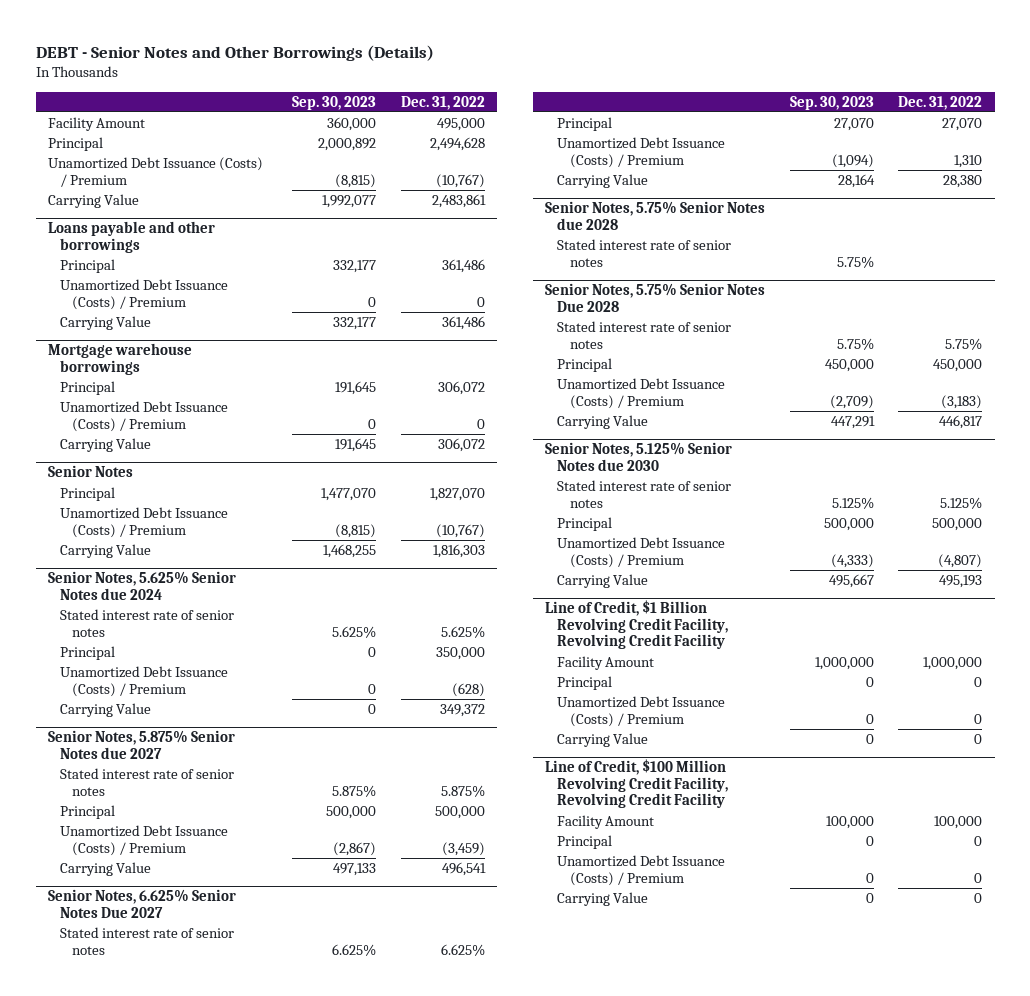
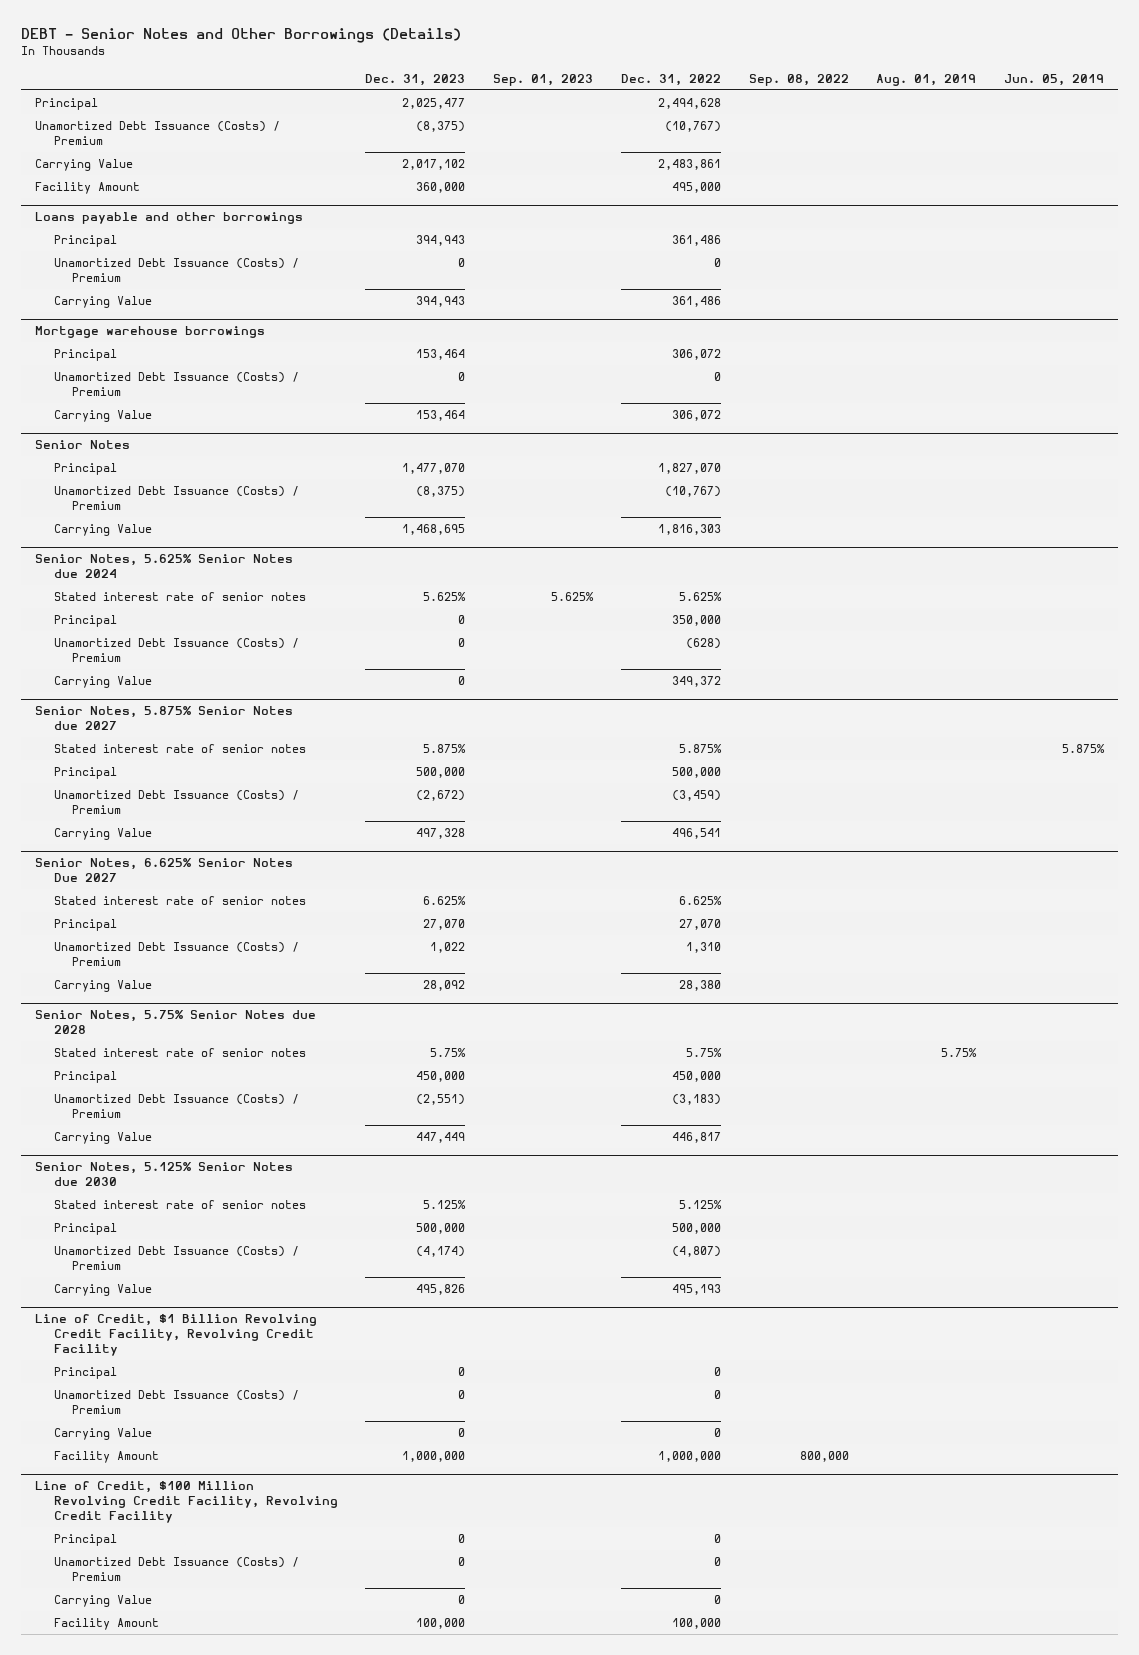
- | Sep. 30, 2023 | Dec. 31, 2022
+ | Dec. 31, 2023 | Sep. 01, 2023 | Dec. 31, 2022 | Sep. 08, 2022 | Aug. 01, 2019 | Jun. 05, 2019
moved down: Facility Amount | 360,000 | | 495,000 | | |
@ Senior Notes, 5.75% Senior Notes due 2028
- Stated interest rate of senior notes | 5.75% |
- Senior Notes, 5.75% Senior Notes Due 2028
@ Line of Credit, $1 Billion Revolving Credit Facility, Revolving Credit Facility
moved down: Facility Amount | 1,000,000 | | 1,000,000 | 800,000 | |
@ Line of Credit, $100 Million Revolving Credit Facility, Revolving Credit Facility
moved down: Facility Amount | 100,000 | | 100,000 | | |

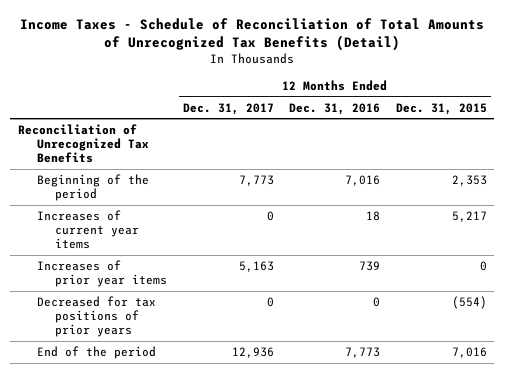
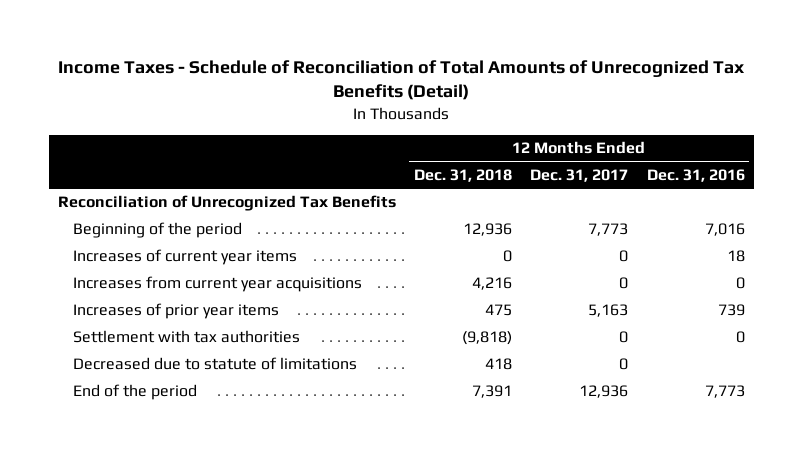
- | 12 Months Ended Dec. 31, 2017 | 12 Months Ended Dec. 31, 2016 | 12 Months Ended Dec. 31, 2015
+ | 12 Months Ended Dec. 31, 2018 | 12 Months Ended Dec. 31, 2017 | 12 Months Ended Dec. 31, 2016
+ Increases from current year acquisitions | 4,216 | 0 | 0
- Decreased for tax positions of prior years | 0 | 0 | (554)
+ Settlement with tax authorities | (9,818) | 0 | 0
+ Decreased due to statute of limitations | 418 | 0 |

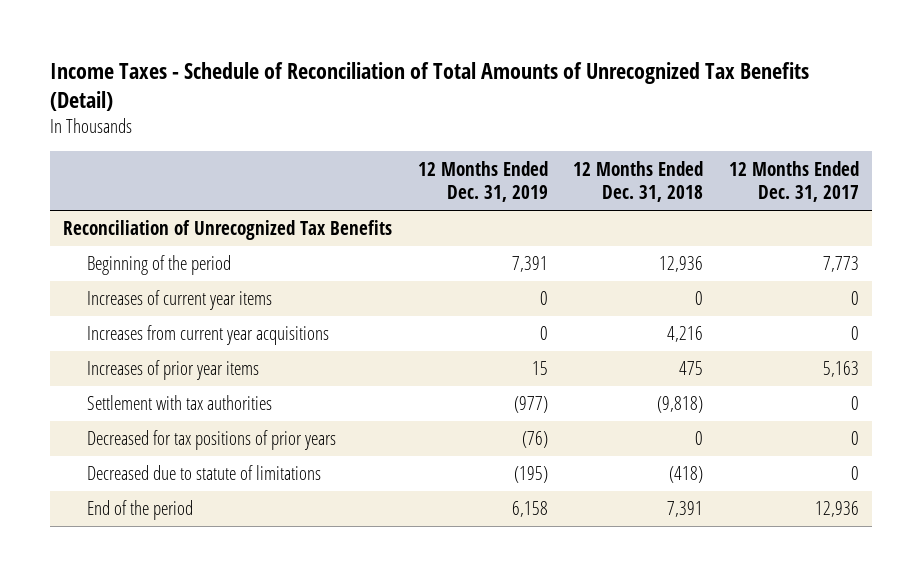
- | 12 Months Ended Dec. 31, 2018 | 12 Months Ended Dec. 31, 2017 | 12 Months Ended Dec. 31, 2016
+ | 12 Months Ended Dec. 31, 2019 | 12 Months Ended Dec. 31, 2018 | 12 Months Ended Dec. 31, 2017
- Decreased due to statute of limitations | 418 | 0 |
+ Decreased for tax positions of prior years | (76) | 0 | 0
+ Decreased due to statute of limitations | (195) | (418) | 0

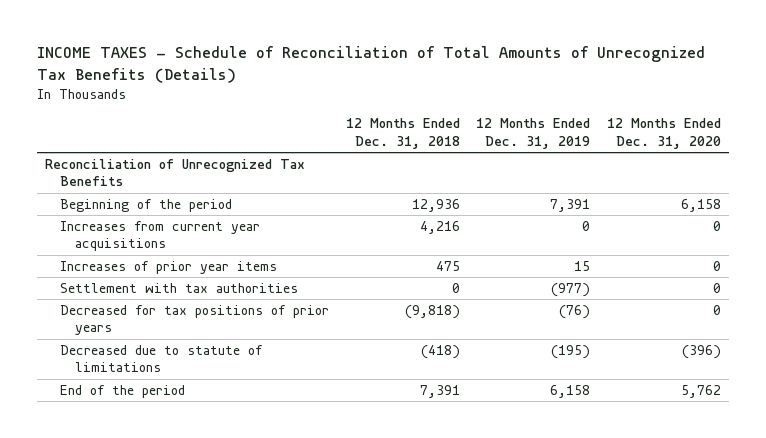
- Income Taxes - Schedule of Reconciliation of Total Amounts of Unrecognized Tax Benefits (Detail)
+ INCOME TAXES - Schedule of Reconciliation of Total Amounts of Unrecognized Tax Benefits (Details)
- | 12 Months Ended Dec. 31, 2019 | 12 Months Ended Dec. 31, 2018 | 12 Months Ended Dec. 31, 2017
+ | 12 Months Ended Dec. 31, 2018 | 12 Months Ended Dec. 31, 2019 | 12 Months Ended Dec. 31, 2020
- Increases of current year items | 0 | 0 | 0
- Settlement with tax authorities | (977) | (9,818) | 0
- Decreased for tax positions of prior years | (76) | 0 | 0
+ Settlement with tax authorities | 0 | (977) | 0
+ Decreased for tax positions of prior years | (9,818) | (76) | 0

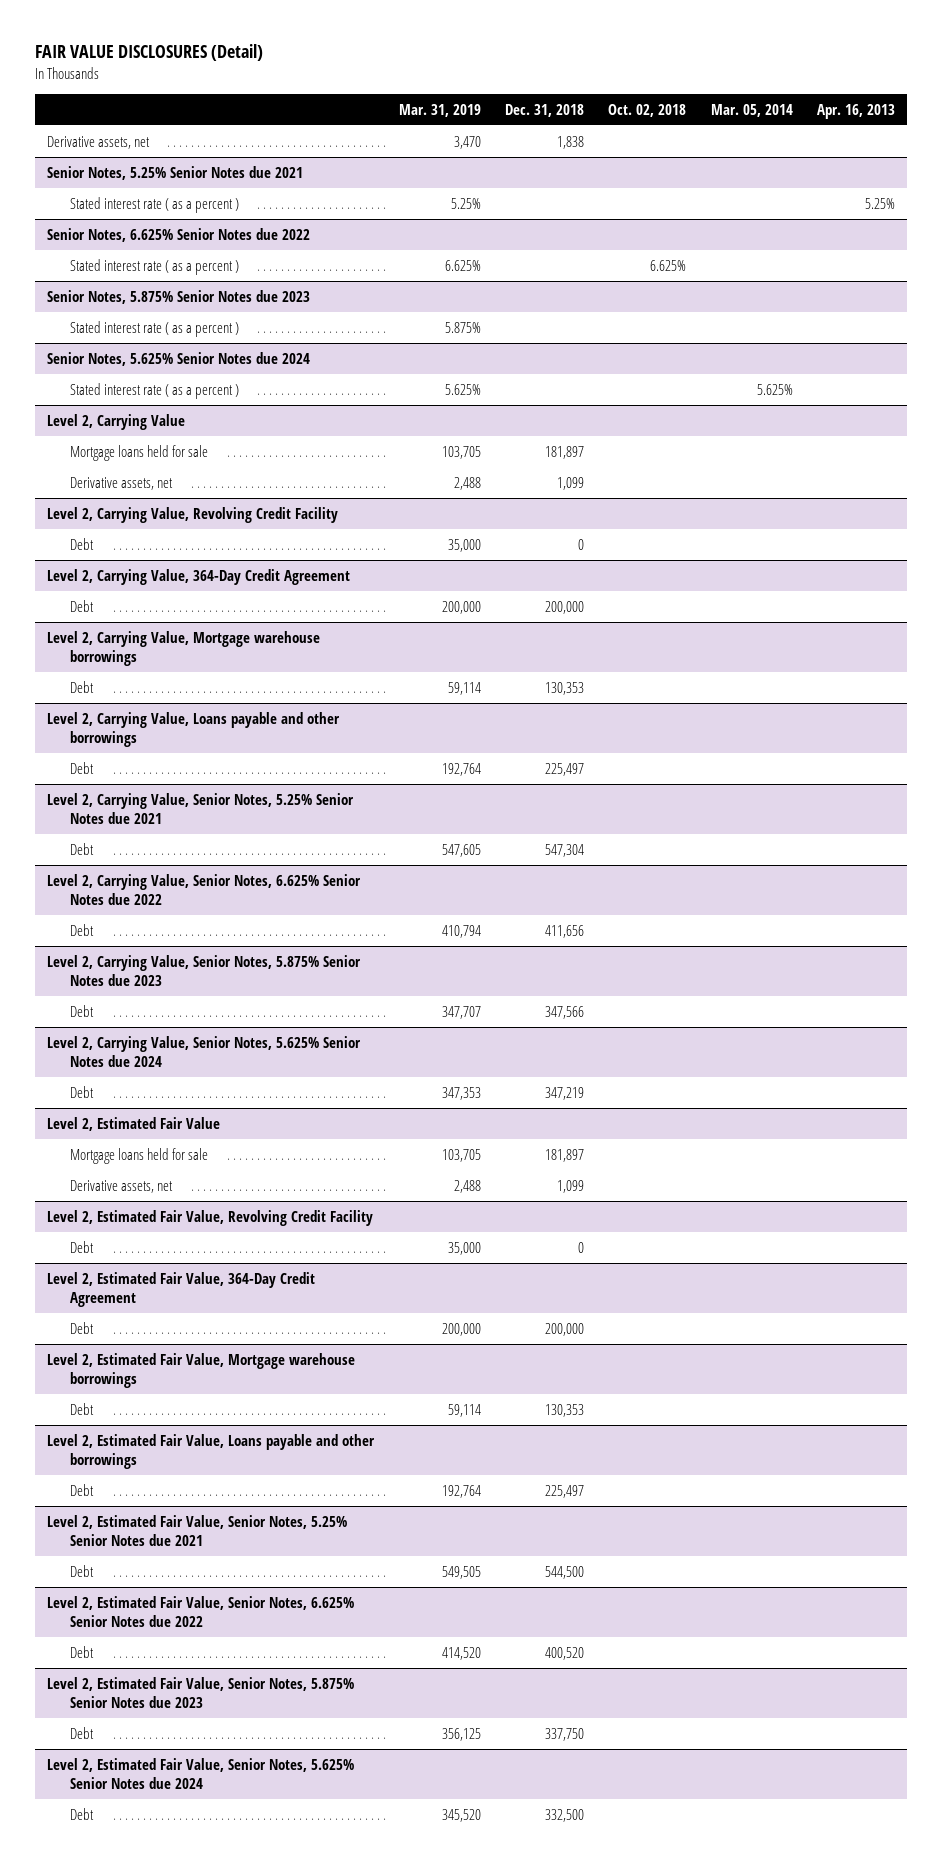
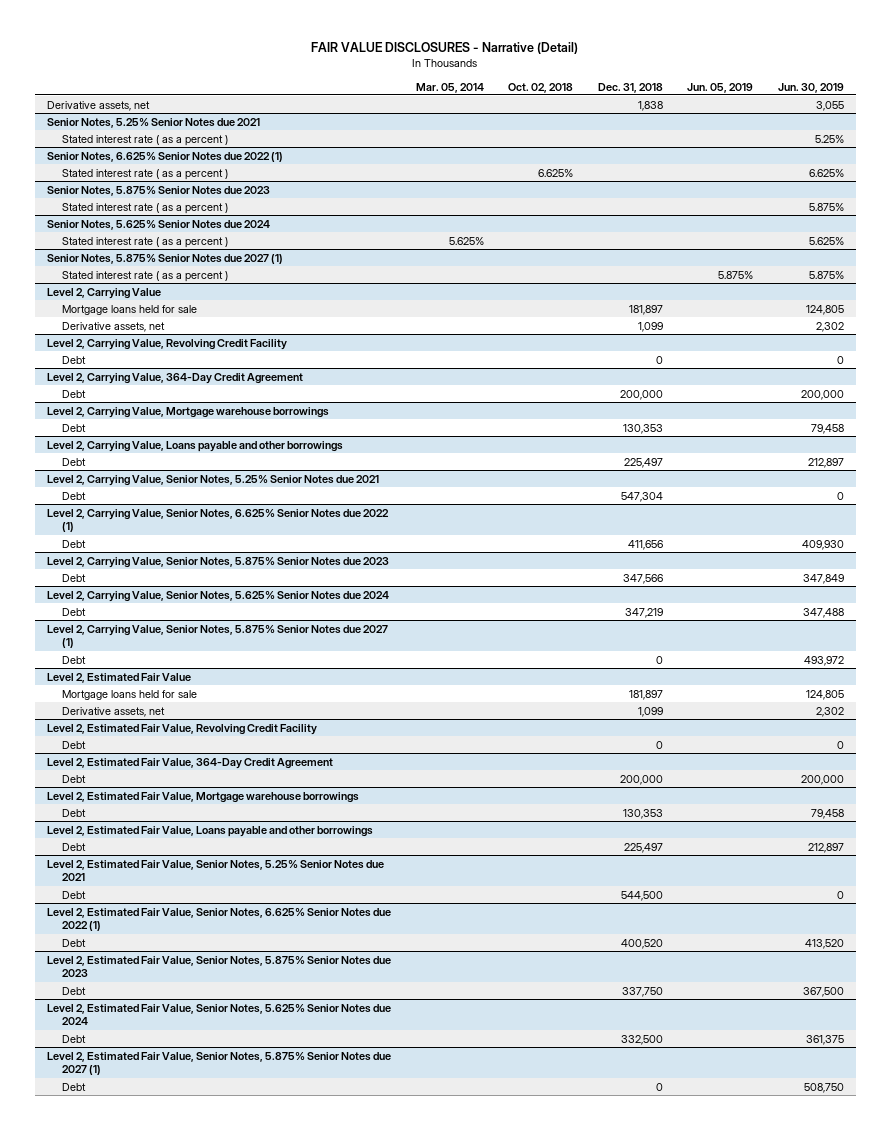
- FAIR VALUE DISCLOSURES (Detail)
+ FAIR VALUE DISCLOSURES - Narrative (Detail)
- | Mar. 31, 2019 | Dec. 31, 2018 | Oct. 02, 2018 | Mar. 05, 2014 | Apr. 16, 2013
+ | Mar. 05, 2014 | Oct. 02, 2018 | Dec. 31, 2018 | Jun. 05, 2019 | Jun. 30, 2019
- Senior Notes, 6.625% Senior Notes due 2022
+ Senior Notes, 6.625% Senior Notes due 2022 (1)
+ Senior Notes, 5.875% Senior Notes due 2027 (1)
+ Stated interest rate ( as a percent ) | | | | 5.875% | 5.875%
- Level 2, Carrying Value, Senior Notes, 6.625% Senior Notes due 2022
+ Level 2, Carrying Value, Senior Notes, 6.625% Senior Notes due 2022 (1)
+ Level 2, Carrying Value, Senior Notes, 5.875% Senior Notes due 2027 (1)
+ Debt | | | 0 | | 493,972
- Level 2, Estimated Fair Value, Senior Notes, 6.625% Senior Notes due 2022
+ Level 2, Estimated Fair Value, Senior Notes, 6.625% Senior Notes due 2022 (1)
+ Level 2, Estimated Fair Value, Senior Notes, 5.875% Senior Notes due 2027 (1)
+ Debt | | | 0 | | 508,750

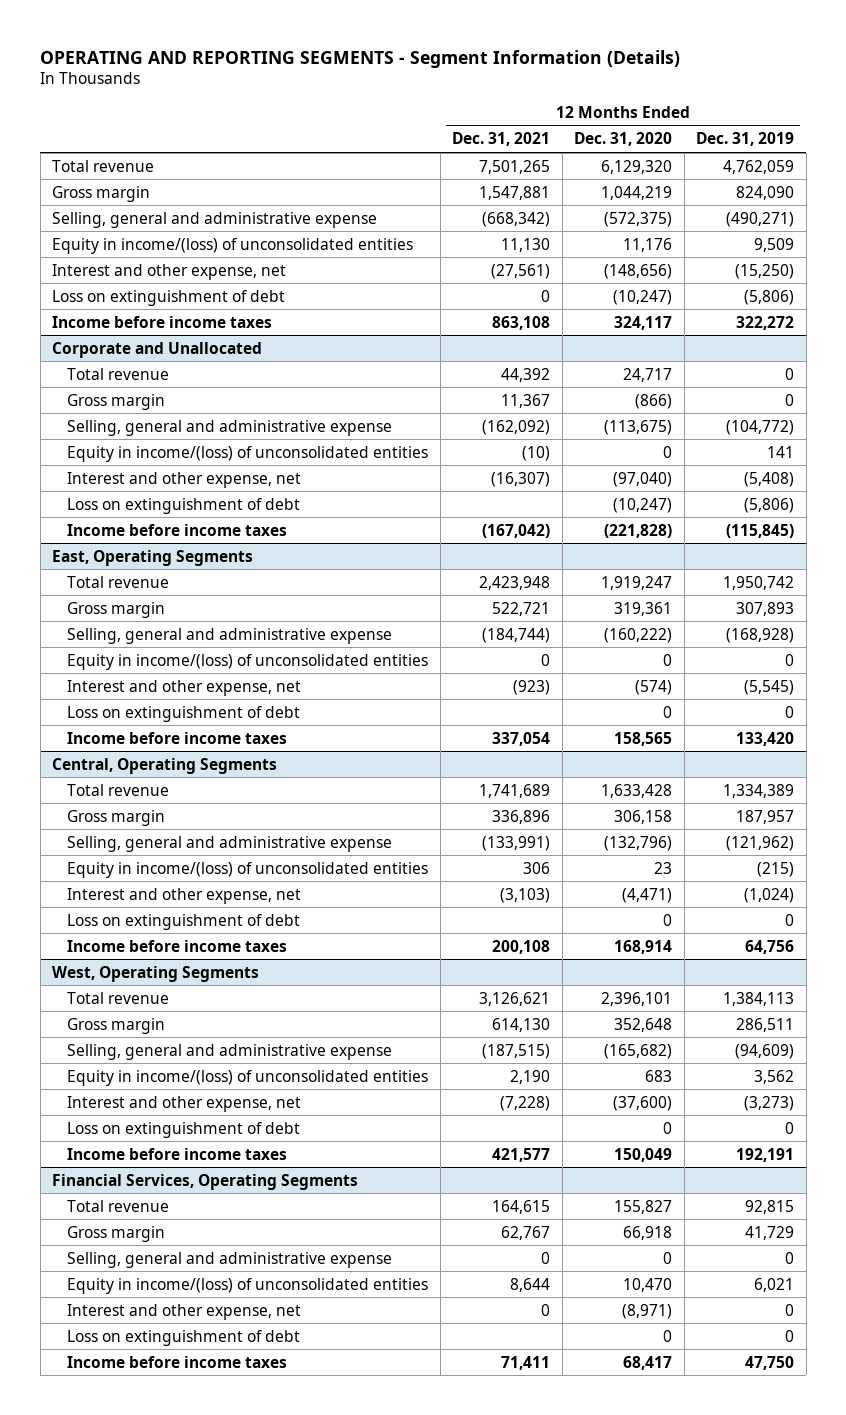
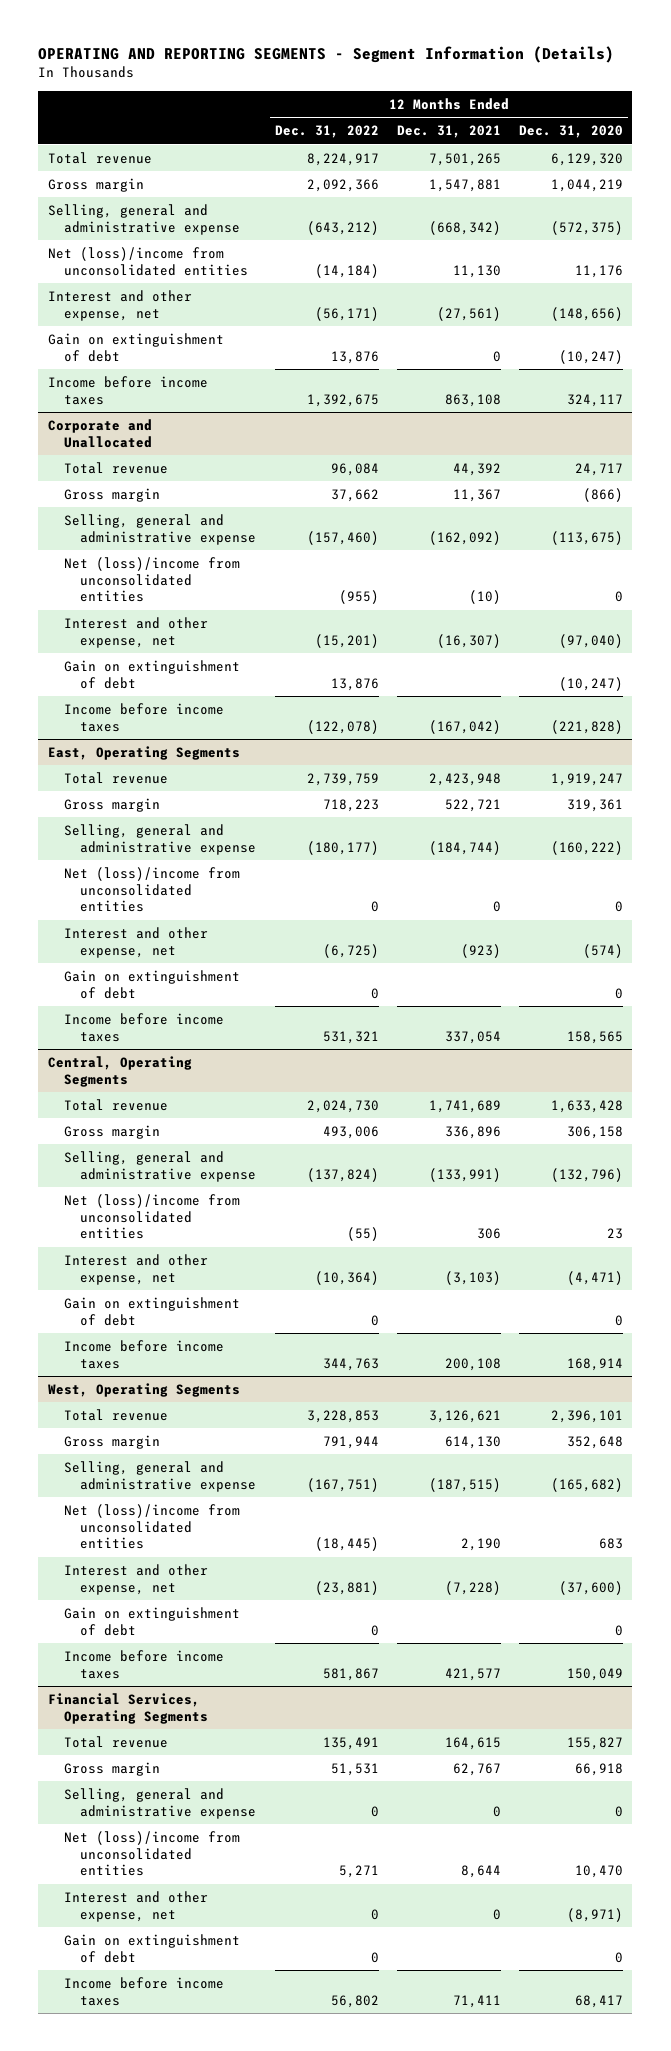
- | 12 Months Ended Dec. 31, 2021 | 12 Months Ended Dec. 31, 2020 | 12 Months Ended Dec. 31, 2019
+ | 12 Months Ended Dec. 31, 2022 | 12 Months Ended Dec. 31, 2021 | 12 Months Ended Dec. 31, 2020
- Equity in income/(loss) of unconsolidated entities | 11,130 | 11,176 | 9,509
+ Net (loss)/income from unconsolidated entities | (14,184) | 11,130 | 11,176
- Loss on extinguishment of debt | 0 | (10,247) | (5,806)
+ Gain on extinguishment of debt | 13,876 | 0 | (10,247)
@ Corporate and Unallocated
- Equity in income/(loss) of unconsolidated entities | (10) | 0 | 141
+ Net (loss)/income from unconsolidated entities | (955) | (10) | 0
- Loss on extinguishment of debt | | (10,247) | (5,806)
+ Gain on extinguishment of debt | 13,876 | | (10,247)
@ East, Operating Segments
- Equity in income/(loss) of unconsolidated entities | 0 | 0 | 0
+ Net (loss)/income from unconsolidated entities | 0 | 0 | 0
- Loss on extinguishment of debt | | 0 | 0
+ Gain on extinguishment of debt | 0 | | 0
@ Central, Operating Segments
- Equity in income/(loss) of unconsolidated entities | 306 | 23 | (215)
+ Net (loss)/income from unconsolidated entities | (55) | 306 | 23
- Loss on extinguishment of debt | | 0 | 0
+ Gain on extinguishment of debt | 0 | | 0
@ West, Operating Segments
- Equity in income/(loss) of unconsolidated entities | 2,190 | 683 | 3,562
+ Net (loss)/income from unconsolidated entities | (18,445) | 2,190 | 683
- Loss on extinguishment of debt | | 0 | 0
+ Gain on extinguishment of debt | 0 | | 0
@ Financial Services, Operating Segments
- Equity in income/(loss) of unconsolidated entities | 8,644 | 10,470 | 6,021
+ Net (loss)/income from unconsolidated entities | 5,271 | 8,644 | 10,470
- Loss on extinguishment of debt | | 0 | 0
+ Gain on extinguishment of debt | 0 | | 0

